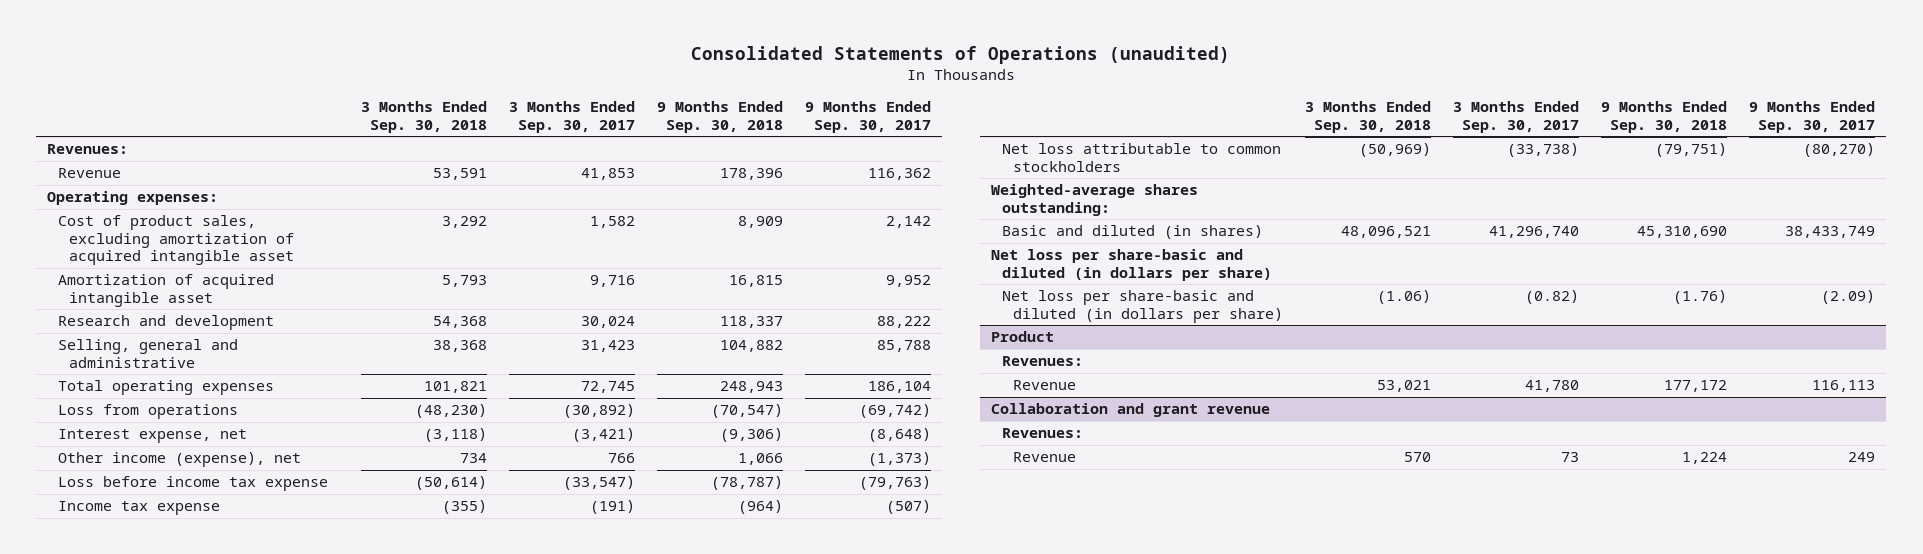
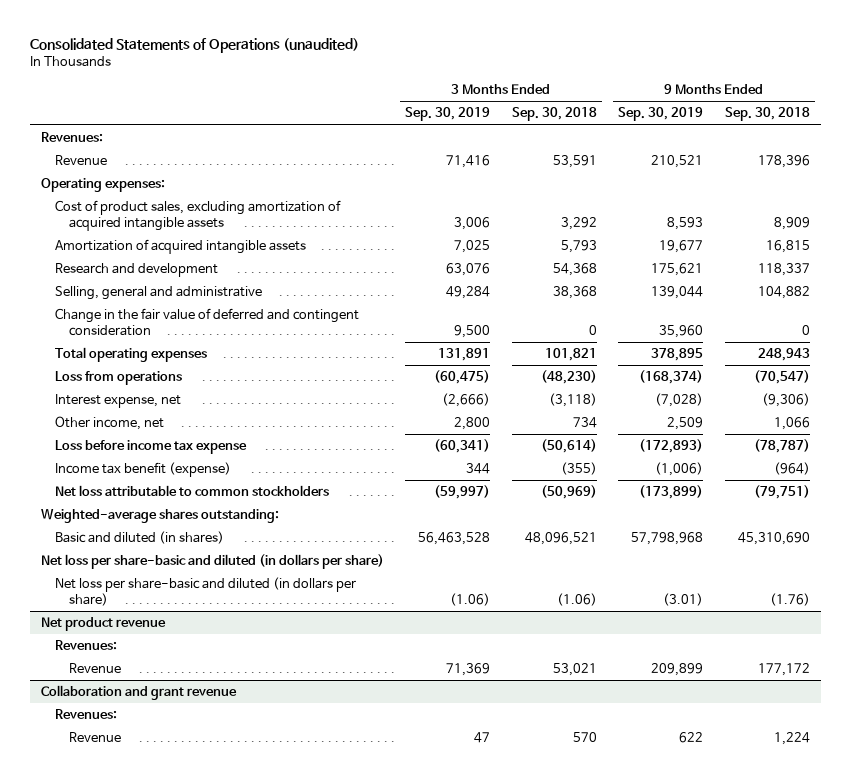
- | 3 Months Ended Sep. 30, 2018 | 3 Months Ended Sep. 30, 2017 | 9 Months Ended Sep. 30, 2018 | 9 Months Ended Sep. 30, 2017
+ | 3 Months Ended Sep. 30, 2019 | 3 Months Ended Sep. 30, 2018 | 9 Months Ended Sep. 30, 2019 | 9 Months Ended Sep. 30, 2018
- Cost of product sales, excluding amortization of acquired intangible asset | 3,292 | 1,582 | 8,909 | 2,142
- Amortization of acquired intangible asset | 5,793 | 9,716 | 16,815 | 9,952
+ Cost of product sales, excluding amortization of acquired intangible assets | 3,006 | 3,292 | 8,593 | 8,909
+ Amortization of acquired intangible assets | 7,025 | 5,793 | 19,677 | 16,815
+ Change in the fair value of deferred and contingent consideration | 9,500 | 0 | 35,960 | 0
- Other income (expense), net | 734 | 766 | 1,066 | (1,373)
+ Other income, net | 2,800 | 734 | 2,509 | 1,066
- Income tax expense | (355) | (191) | (964) | (507)
+ Income tax benefit (expense) | 344 | (355) | (1,006) | (964)
- Product
+ Net product revenue

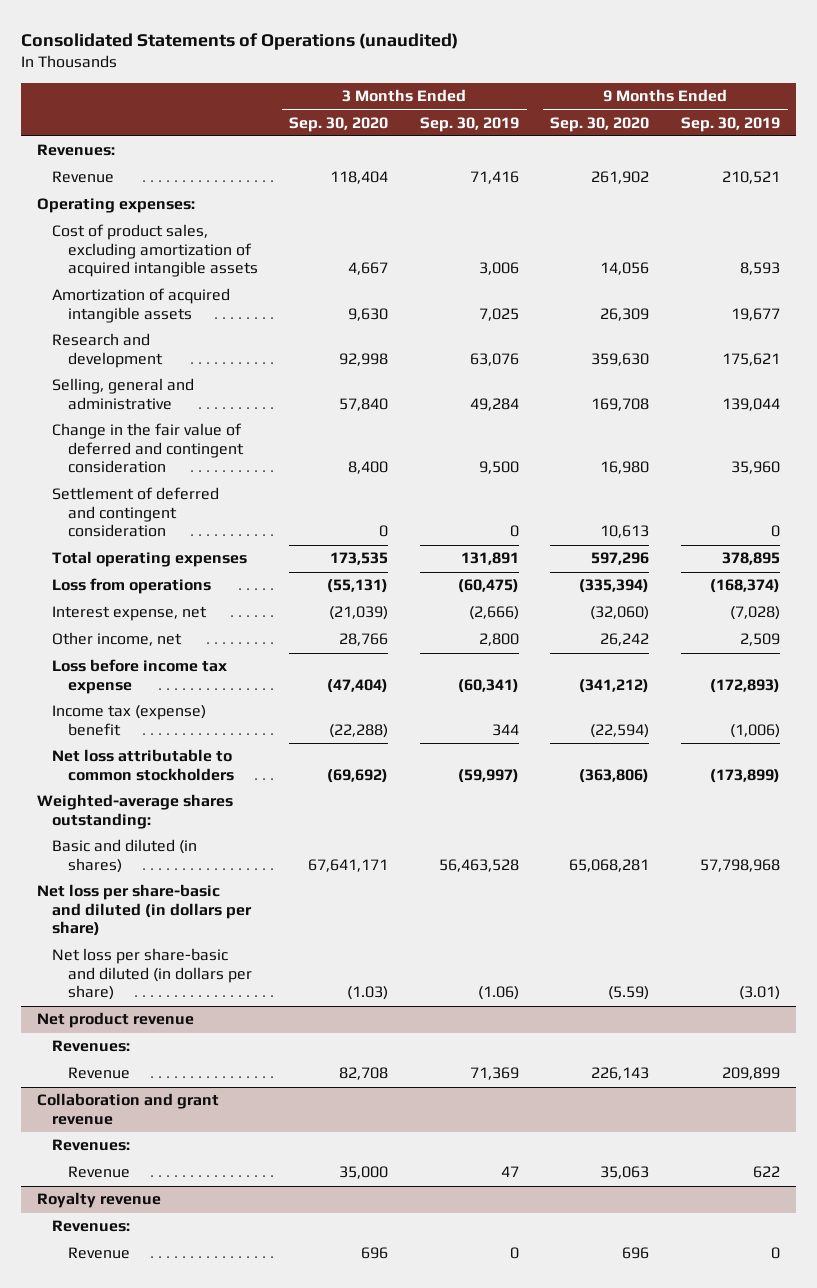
- | 3 Months Ended Sep. 30, 2019 | 3 Months Ended Sep. 30, 2018 | 9 Months Ended Sep. 30, 2019 | 9 Months Ended Sep. 30, 2018
+ | 3 Months Ended Sep. 30, 2020 | 3 Months Ended Sep. 30, 2019 | 9 Months Ended Sep. 30, 2020 | 9 Months Ended Sep. 30, 2019
+ Settlement of deferred and contingent consideration | 0 | 0 | 10,613 | 0
- Income tax benefit (expense) | 344 | (355) | (1,006) | (964)
+ Income tax (expense) benefit | (22,288) | 344 | (22,594) | (1,006)
+ Royalty revenue
+ Revenues:
+ Revenue | 696 | 0 | 696 | 0

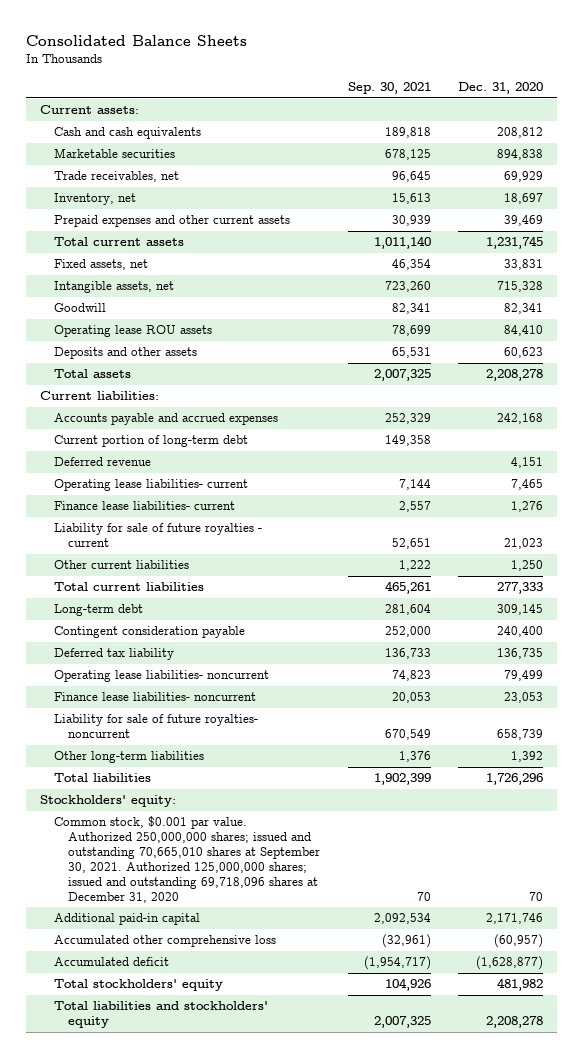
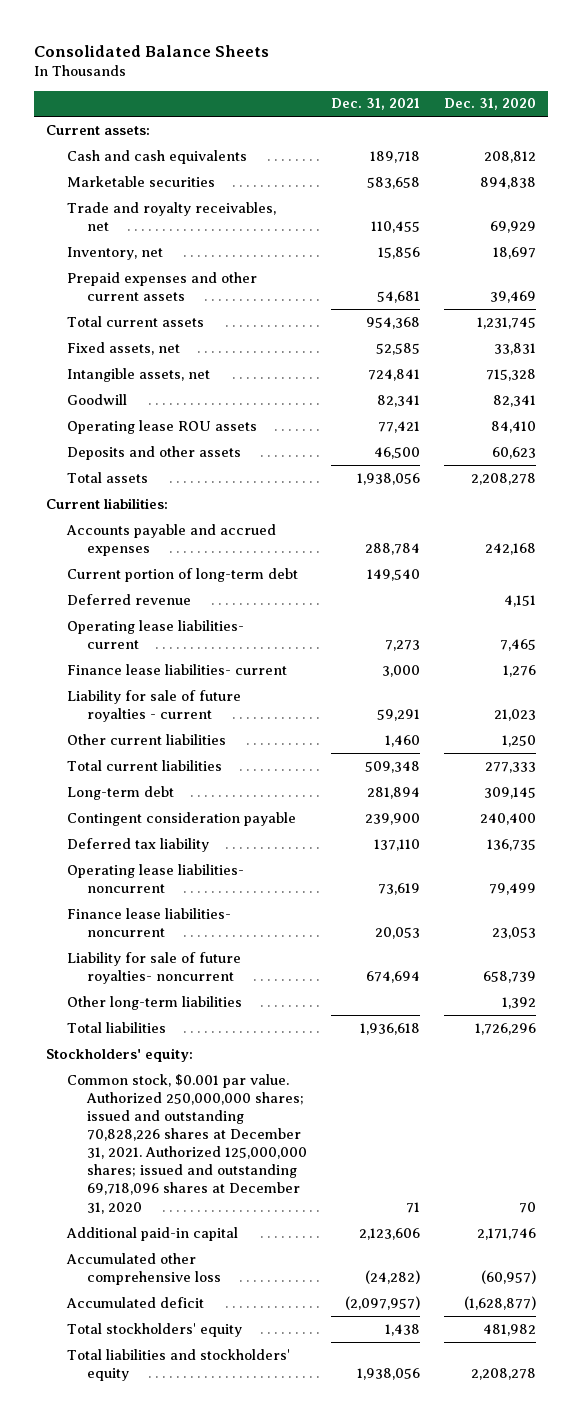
- | Sep. 30, 2021 | Dec. 31, 2020
+ | Dec. 31, 2021 | Dec. 31, 2020
- Trade receivables, net | 96,645 | 69,929
+ Trade and royalty receivables, net | 110,455 | 69,929
- Common stock, $0.001 par value. Authorized 250,000,000 shares; issued and outstanding 70,665,010 shares at September 30, 2021. Authorized 125,000,000 shares; issued and outstanding 69,718,096 shares at December 31, 2020 | 70 | 70
+ Common stock, $0.001 par value. Authorized 250,000,000 shares; issued and outstanding 70,828,226 shares at December 31, 2021. Authorized 125,000,000 shares; issued and outstanding 69,718,096 shares at December 31, 2020 | 71 | 70

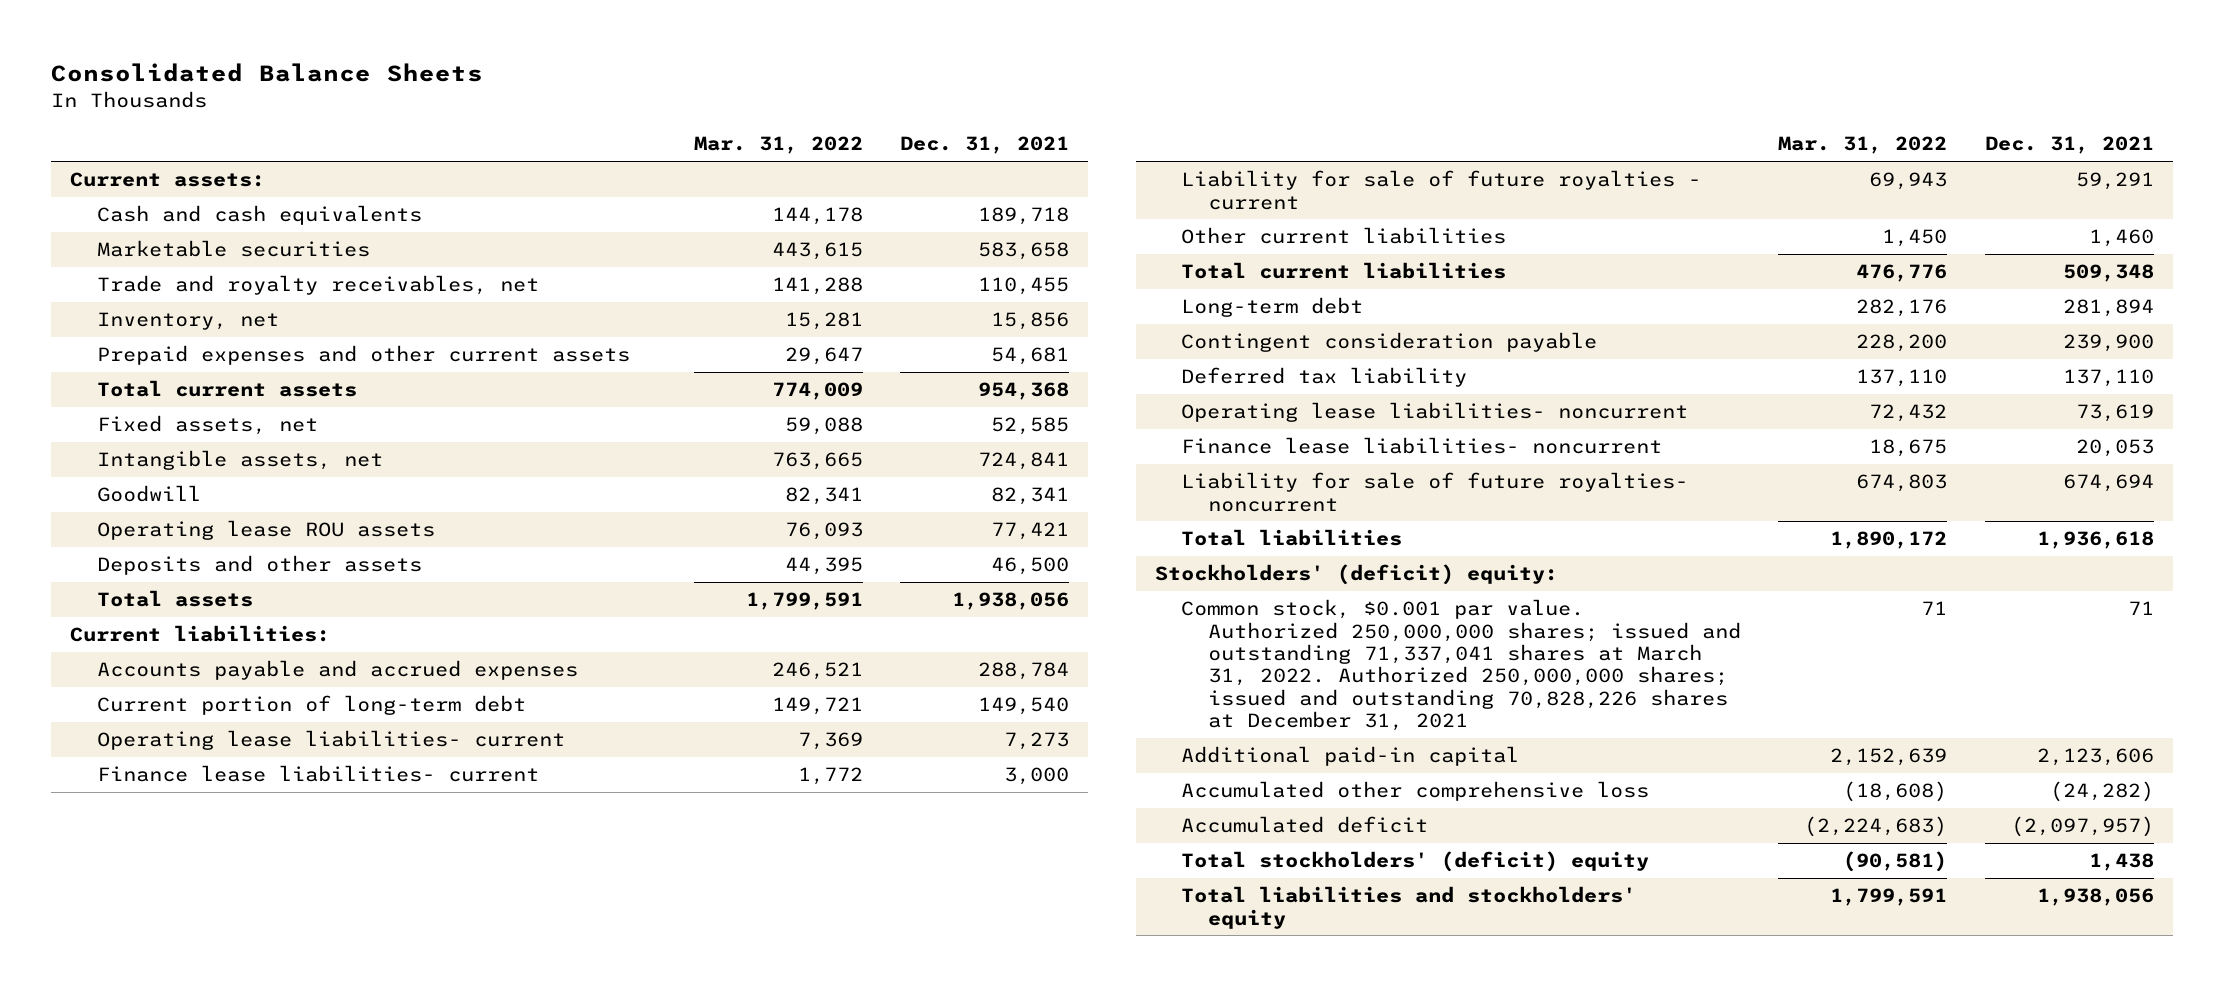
- | Dec. 31, 2021 | Dec. 31, 2020
+ | Mar. 31, 2022 | Dec. 31, 2021
- Deferred revenue | | 4,151
- Other long-term liabilities | | 1,392
- Stockholders' equity:
- Common stock, $0.001 par value. Authorized 250,000,000 shares; issued and outstanding 70,828,226 shares at December 31, 2021. Authorized 125,000,000 shares; issued and outstanding 69,718,096 shares at December 31, 2020 | 71 | 70
+ Stockholders' (deficit) equity:
+ Common stock, $0.001 par value. Authorized 250,000,000 shares; issued and outstanding 71,337,041 shares at March 31, 2022. Authorized 250,000,000 shares; issued and outstanding 70,828,226 shares at December 31, 2021 | 71 | 71
- Total stockholders' equity | 1,438 | 481,982
+ Total stockholders' (deficit) equity | (90,581) | 1,438

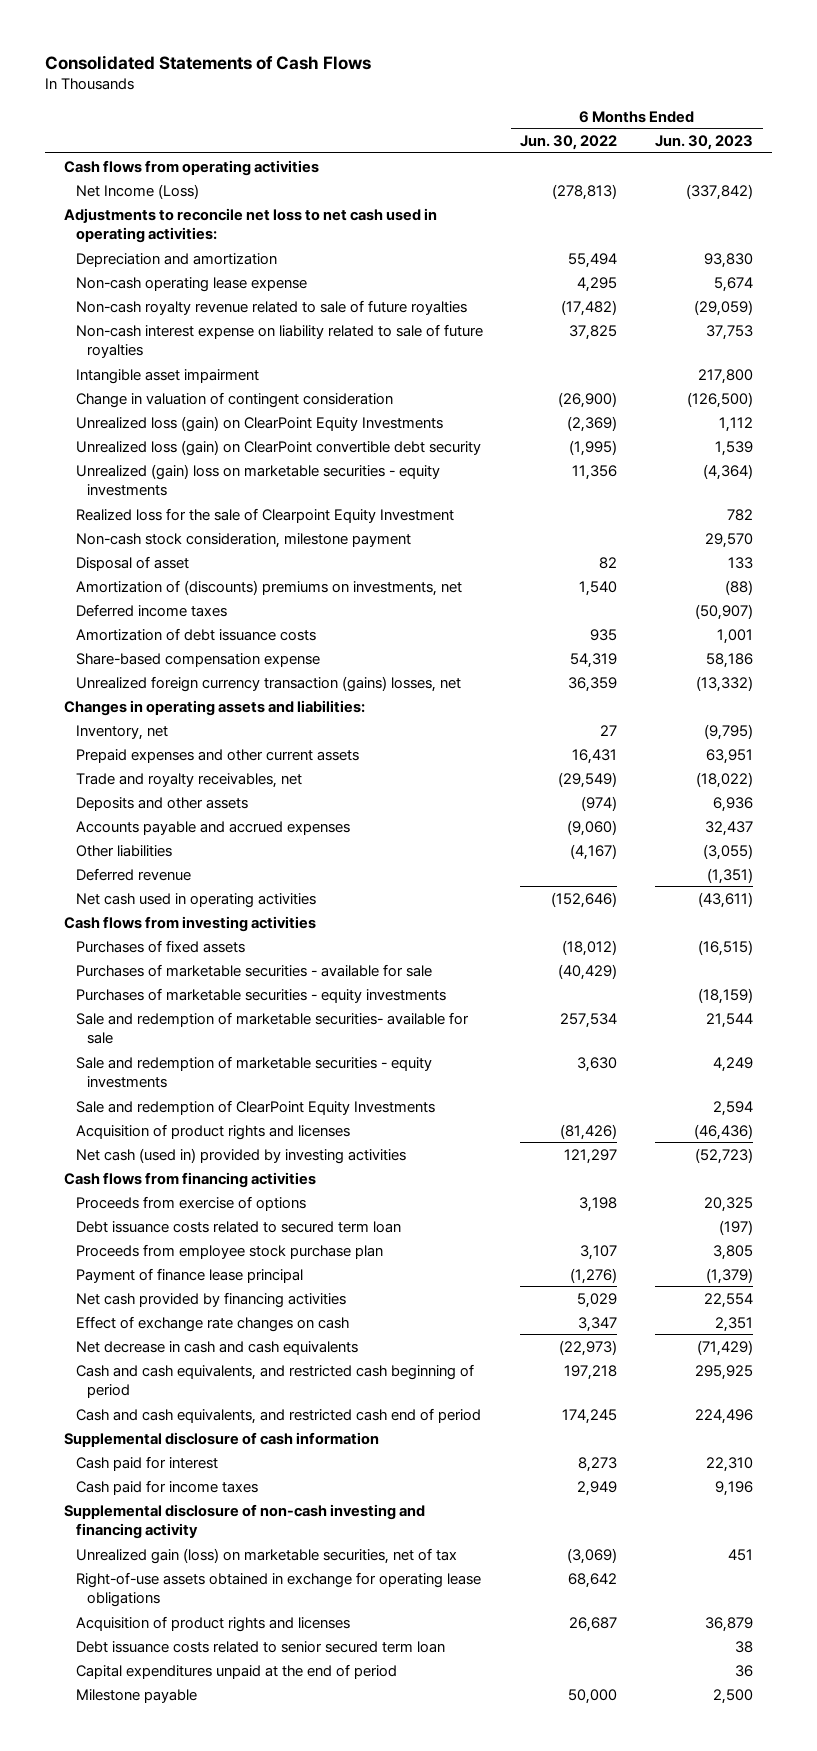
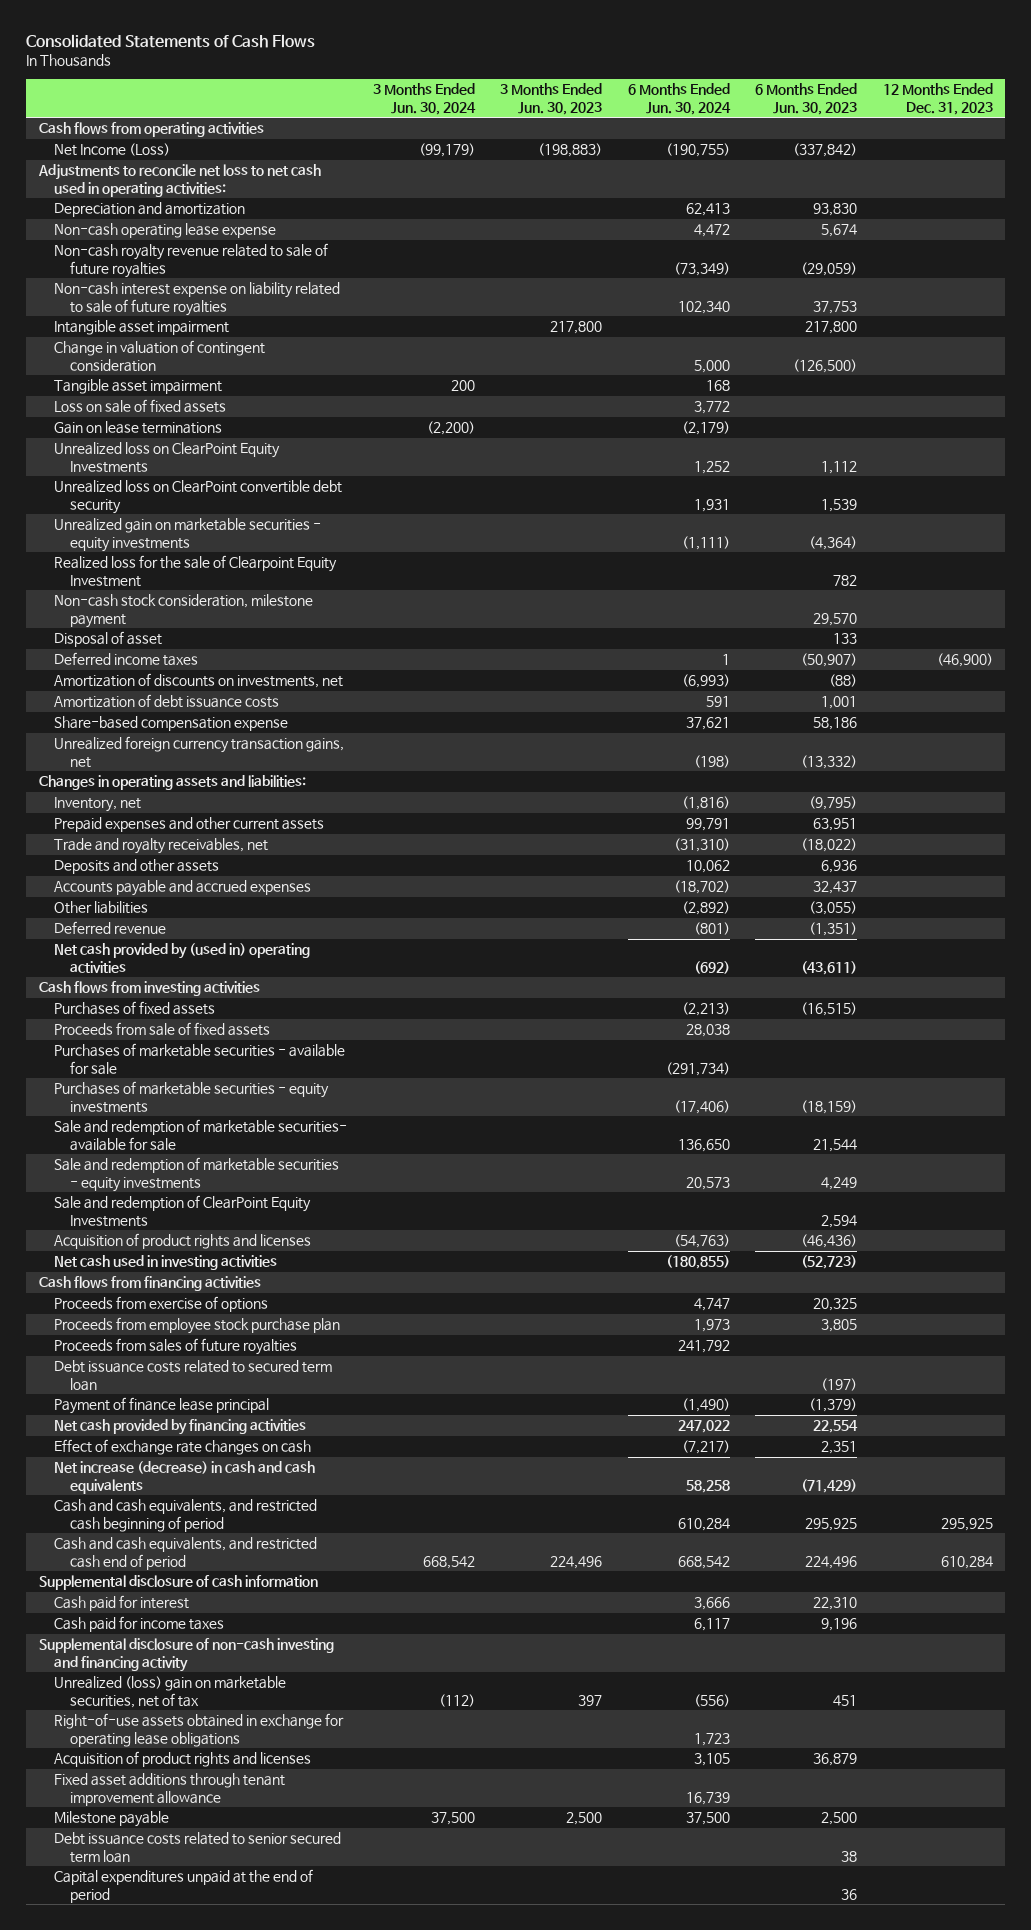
- | 6 Months Ended Jun. 30, 2022 | 6 Months Ended Jun. 30, 2023
+ | 3 Months Ended Jun. 30, 2024 | 3 Months Ended Jun. 30, 2023 | 6 Months Ended Jun. 30, 2024 | 6 Months Ended Jun. 30, 2023 | 12 Months Ended Dec. 31, 2023
- Unrealized loss (gain) on ClearPoint Equity Investments | (2,369) | 1,112
- Unrealized loss (gain) on ClearPoint convertible debt security | (1,995) | 1,539
- Unrealized (gain) loss on marketable securities - equity investments | 11,356 | (4,364)
+ Tangible asset impairment | 200 | | 168 | |
+ Loss on sale of fixed assets | | | 3,772 | |
+ Gain on lease terminations | (2,200) | | (2,179) | |
+ Unrealized loss on ClearPoint Equity Investments | | | 1,252 | 1,112 |
+ Unrealized loss on ClearPoint convertible debt security | | | 1,931 | 1,539 |
+ Unrealized gain on marketable securities - equity investments | | | (1,111) | (4,364) |
- Amortization of (discounts) premiums on investments, net | 1,540 | (88)
+ Amortization of discounts on investments, net | | | (6,993) | (88) |
- Unrealized foreign currency transaction (gains) losses, net | 36,359 | (13,332)
+ Unrealized foreign currency transaction gains, net | | | (198) | (13,332) |
- Net cash used in operating activities | (152,646) | (43,611)
+ Net cash provided by (used in) operating activities | | | (692) | (43,611) |
+ Proceeds from sale of fixed assets | | | 28,038 | |
- Net cash (used in) provided by investing activities | 121,297 | (52,723)
+ Net cash used in investing activities | | | (180,855) | (52,723) |
+ Proceeds from sales of future royalties | | | 241,792 | |
moved down: Debt issuance costs related to secured term loan | | | | (197) |
- Net decrease in cash and cash equivalents | (22,973) | (71,429)
+ Net increase (decrease) in cash and cash equivalents | | | 58,258 | (71,429) |
- Unrealized gain (loss) on marketable securities, net of tax | (3,069) | 451
+ Unrealized (loss) gain on marketable securities, net of tax | (112) | 397 | (556) | 451 |
+ Fixed asset additions through tenant improvement allowance | | | 16,739 | |
moved up: Milestone payable | 37,500 | 2,500 | 37,500 | 2,500 |

